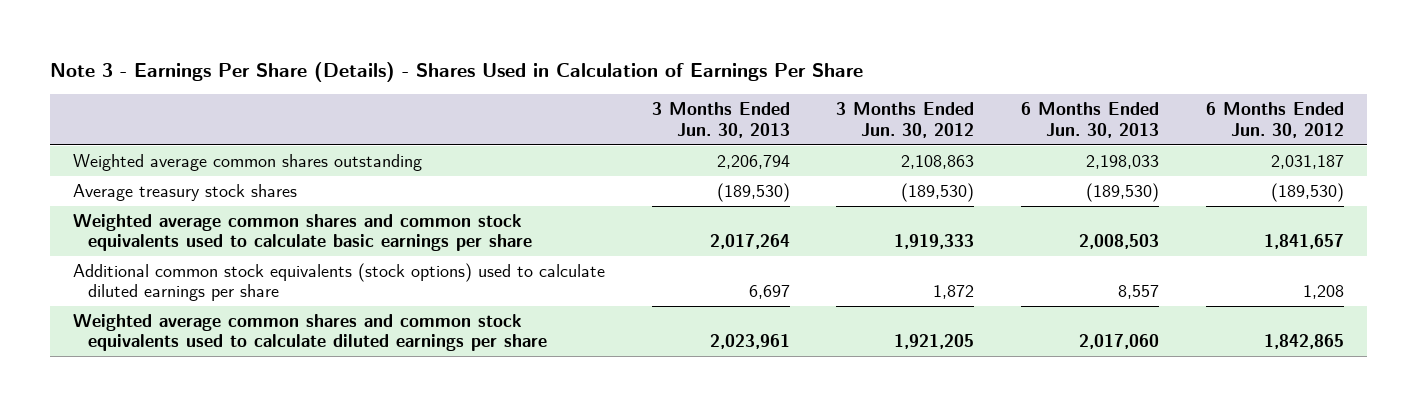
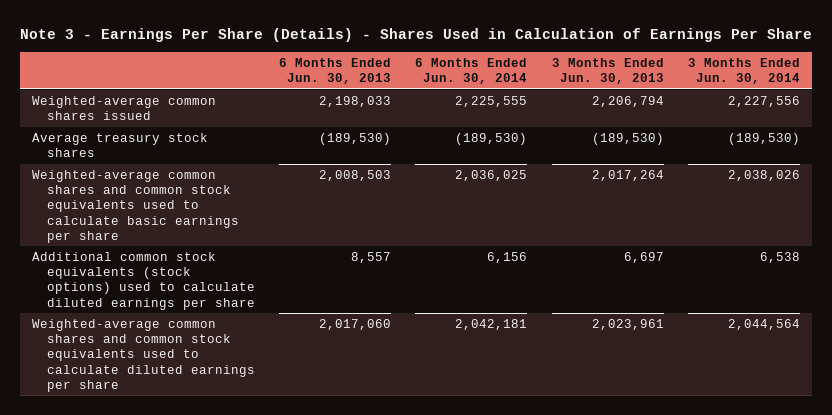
- | 3 Months Ended Jun. 30, 2013 | 3 Months Ended Jun. 30, 2012 | 6 Months Ended Jun. 30, 2013 | 6 Months Ended Jun. 30, 2012
+ | 6 Months Ended Jun. 30, 2013 | 6 Months Ended Jun. 30, 2014 | 3 Months Ended Jun. 30, 2013 | 3 Months Ended Jun. 30, 2014
- Weighted average common shares outstanding | 2,206,794 | 2,108,863 | 2,198,033 | 2,031,187
+ Weighted-average common shares issued | 2,198,033 | 2,225,555 | 2,206,794 | 2,227,556
- Weighted average common shares and common stock equivalents used to calculate basic earnings per share | 2,017,264 | 1,919,333 | 2,008,503 | 1,841,657
+ Weighted-average common shares and common stock equivalents used to calculate basic earnings per share | 2,008,503 | 2,036,025 | 2,017,264 | 2,038,026
- Weighted average common shares and common stock equivalents used to calculate diluted earnings per share | 2,023,961 | 1,921,205 | 2,017,060 | 1,842,865
+ Weighted-average common shares and common stock equivalents used to calculate diluted earnings per share | 2,017,060 | 2,042,181 | 2,023,961 | 2,044,564

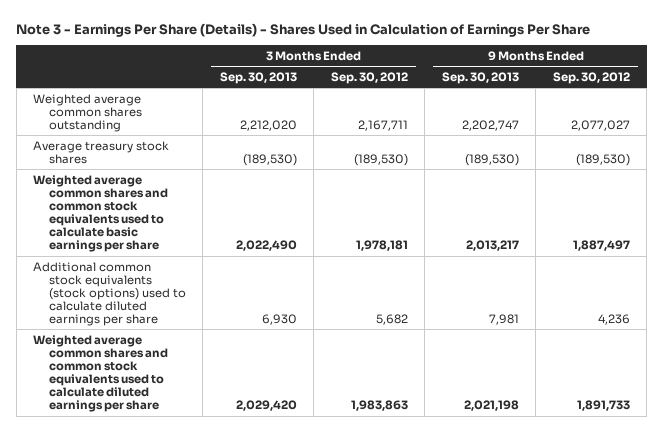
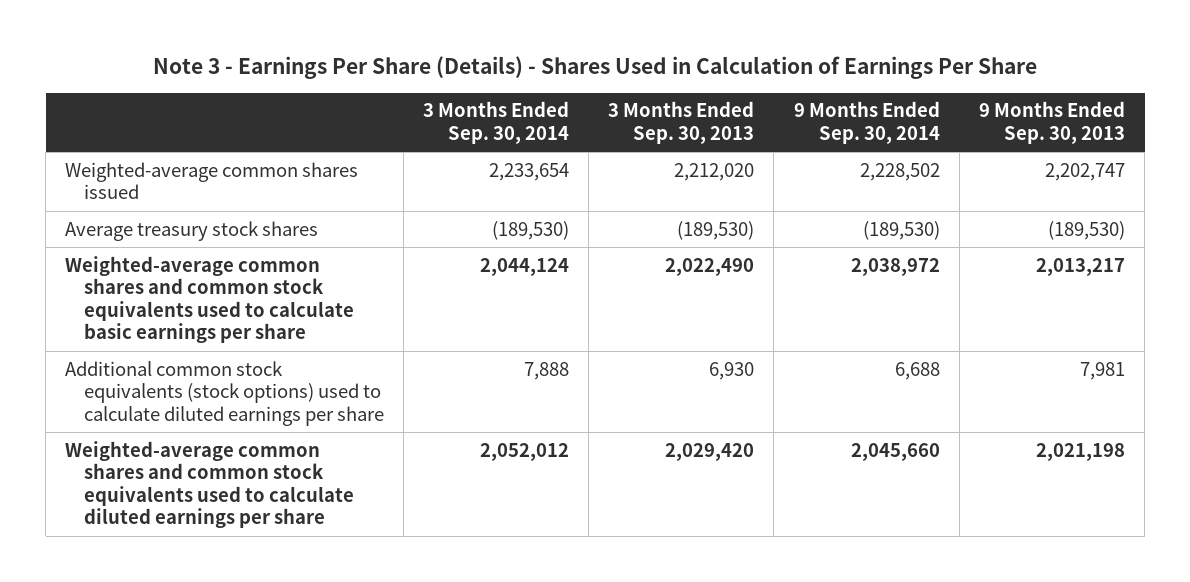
- | 3 Months Ended Sep. 30, 2013 | 3 Months Ended Sep. 30, 2012 | 9 Months Ended Sep. 30, 2013 | 9 Months Ended Sep. 30, 2012
+ | 3 Months Ended Sep. 30, 2014 | 3 Months Ended Sep. 30, 2013 | 9 Months Ended Sep. 30, 2014 | 9 Months Ended Sep. 30, 2013
- Weighted average common shares outstanding | 2,212,020 | 2,167,711 | 2,202,747 | 2,077,027
+ Weighted-average common shares issued | 2,233,654 | 2,212,020 | 2,228,502 | 2,202,747
- Weighted average common shares and common stock equivalents used to calculate basic earnings per share | 2,022,490 | 1,978,181 | 2,013,217 | 1,887,497
+ Weighted-average common shares and common stock equivalents used to calculate basic earnings per share | 2,044,124 | 2,022,490 | 2,038,972 | 2,013,217
- Weighted average common shares and common stock equivalents used to calculate diluted earnings per share | 2,029,420 | 1,983,863 | 2,021,198 | 1,891,733
+ Weighted-average common shares and common stock equivalents used to calculate diluted earnings per share | 2,052,012 | 2,029,420 | 2,045,660 | 2,021,198

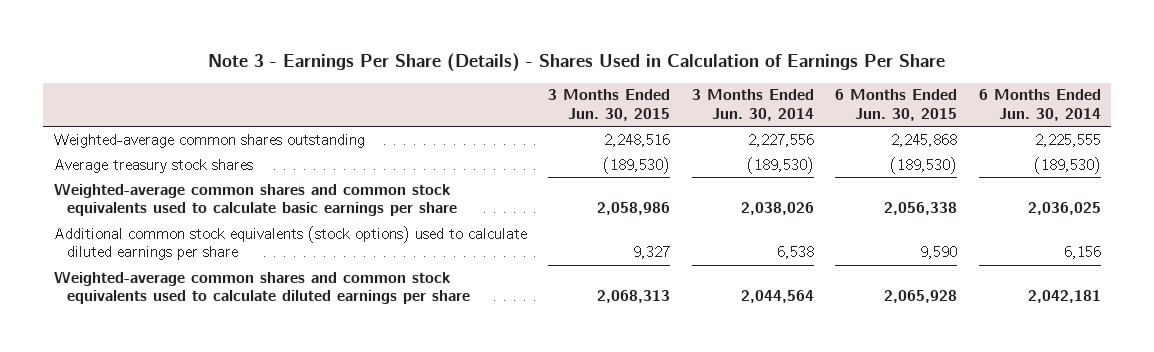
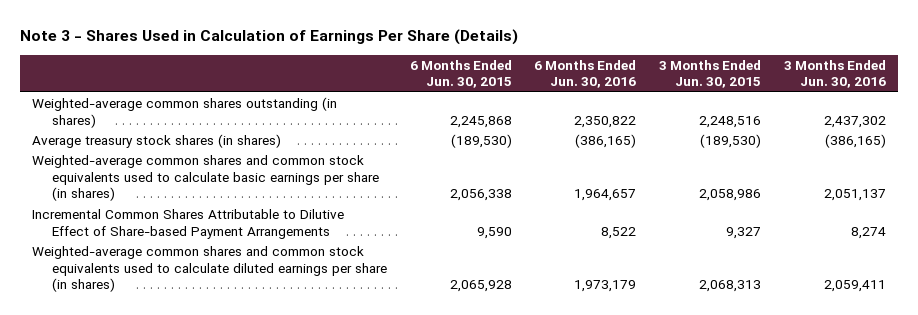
- Note 3 - Earnings Per Share (Details) - Shares Used in Calculation of Earnings Per Share
+ Note 3 - Shares Used in Calculation of Earnings Per Share (Details)
- | 3 Months Ended Jun. 30, 2015 | 3 Months Ended Jun. 30, 2014 | 6 Months Ended Jun. 30, 2015 | 6 Months Ended Jun. 30, 2014
+ | 6 Months Ended Jun. 30, 2015 | 6 Months Ended Jun. 30, 2016 | 3 Months Ended Jun. 30, 2015 | 3 Months Ended Jun. 30, 2016
- Weighted-average common shares outstanding | 2,248,516 | 2,227,556 | 2,245,868 | 2,225,555
- Average treasury stock shares | (189,530) | (189,530) | (189,530) | (189,530)
- Weighted-average common shares and common stock equivalents used to calculate basic earnings per share | 2,058,986 | 2,038,026 | 2,056,338 | 2,036,025
- Additional common stock equivalents (stock options) used to calculate diluted earnings per share | 9,327 | 6,538 | 9,590 | 6,156
- Weighted-average common shares and common stock equivalents used to calculate diluted earnings per share | 2,068,313 | 2,044,564 | 2,065,928 | 2,042,181
+ Weighted-average common shares outstanding (in shares) | 2,245,868 | 2,350,822 | 2,248,516 | 2,437,302
+ Average treasury stock shares (in shares) | (189,530) | (386,165) | (189,530) | (386,165)
+ Weighted-average common shares and common stock equivalents used to calculate basic earnings per share (in shares) | 2,056,338 | 1,964,657 | 2,058,986 | 2,051,137
+ Incremental Common Shares Attributable to Dilutive Effect of Share-based Payment Arrangements | 9,590 | 8,522 | 9,327 | 8,274
+ Weighted-average common shares and common stock equivalents used to calculate diluted earnings per share (in shares) | 2,065,928 | 1,973,179 | 2,068,313 | 2,059,411

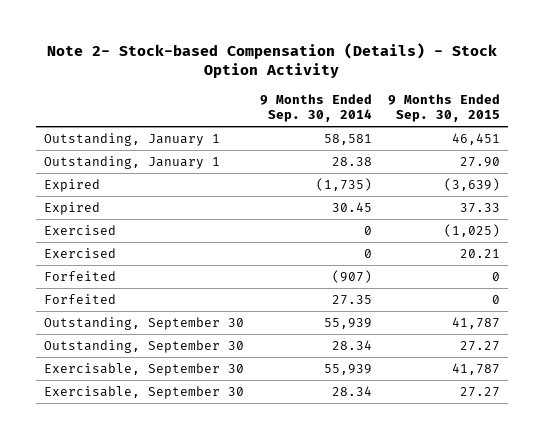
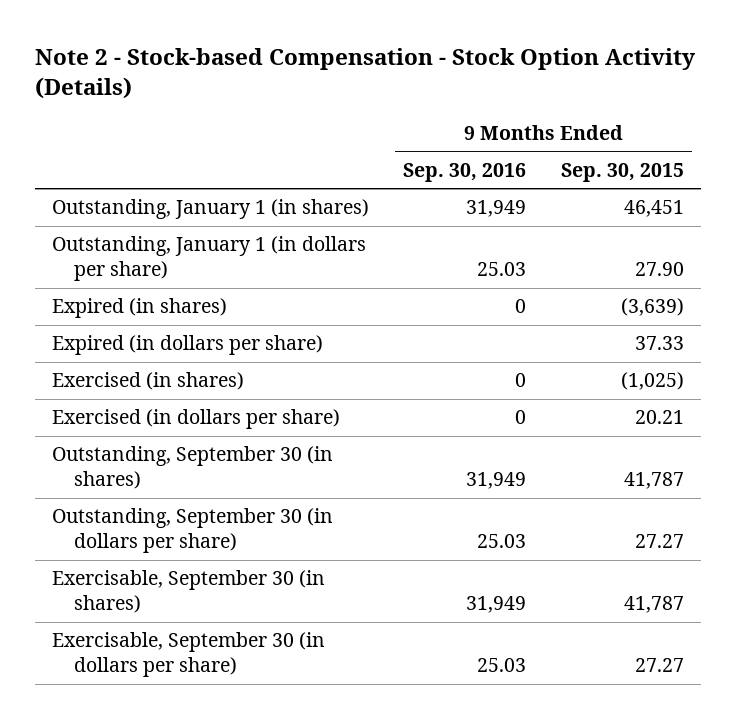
- Note 2- Stock-based Compensation (Details) - Stock Option Activity
+ Note 2 - Stock-based Compensation - Stock Option Activity (Details)
- | 9 Months Ended Sep. 30, 2014 | 9 Months Ended Sep. 30, 2015
+ | 9 Months Ended Sep. 30, 2016 | 9 Months Ended Sep. 30, 2015
- Outstanding, January 1 | 58,581 | 46,451
- Outstanding, January 1 | 28.38 | 27.90
- Expired | (1,735) | (3,639)
- Expired | 30.45 | 37.33
- Exercised | 0 | (1,025)
- Exercised | 0 | 20.21
- Forfeited | (907) | 0
- Forfeited | 27.35 | 0
- Outstanding, September 30 | 55,939 | 41,787
- Outstanding, September 30 | 28.34 | 27.27
- Exercisable, September 30 | 55,939 | 41,787
- Exercisable, September 30 | 28.34 | 27.27
+ Outstanding, January 1 (in shares) | 31,949 | 46,451
+ Outstanding, January 1 (in dollars per share) | 25.03 | 27.90
+ Expired (in shares) | 0 | (3,639)
+ Expired (in dollars per share) | | 37.33
+ Exercised (in shares) | 0 | (1,025)
+ Exercised (in dollars per share) | 0 | 20.21
+ Outstanding, September 30 (in shares) | 31,949 | 41,787
+ Outstanding, September 30 (in dollars per share) | 25.03 | 27.27
+ Exercisable, September 30 (in shares) | 31,949 | 41,787
+ Exercisable, September 30 (in dollars per share) | 25.03 | 27.27

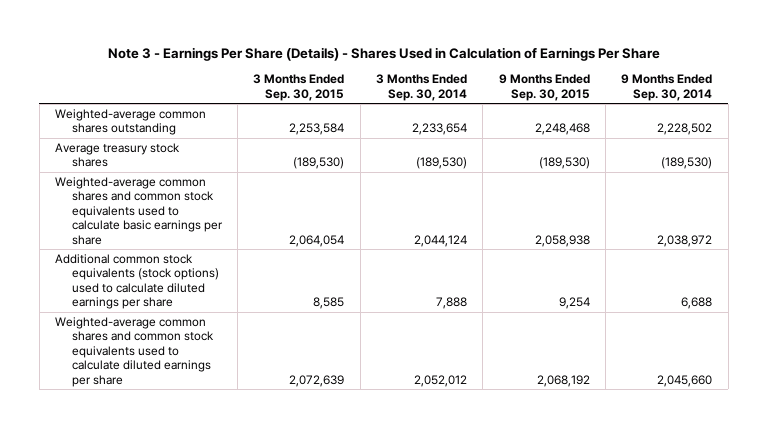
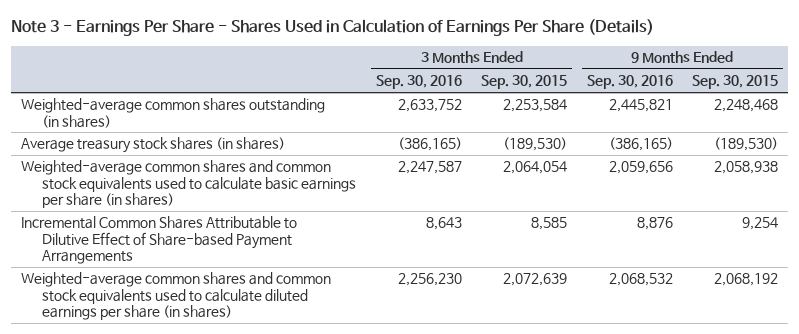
- Note 3 - Earnings Per Share (Details) - Shares Used in Calculation of Earnings Per Share
+ Note 3 - Earnings Per Share - Shares Used in Calculation of Earnings Per Share (Details)
- | 3 Months Ended Sep. 30, 2015 | 3 Months Ended Sep. 30, 2014 | 9 Months Ended Sep. 30, 2015 | 9 Months Ended Sep. 30, 2014
+ | 3 Months Ended Sep. 30, 2016 | 3 Months Ended Sep. 30, 2015 | 9 Months Ended Sep. 30, 2016 | 9 Months Ended Sep. 30, 2015
- Weighted-average common shares outstanding | 2,253,584 | 2,233,654 | 2,248,468 | 2,228,502
- Average treasury stock shares | (189,530) | (189,530) | (189,530) | (189,530)
- Weighted-average common shares and common stock equivalents used to calculate basic earnings per share | 2,064,054 | 2,044,124 | 2,058,938 | 2,038,972
- Additional common stock equivalents (stock options) used to calculate diluted earnings per share | 8,585 | 7,888 | 9,254 | 6,688
- Weighted-average common shares and common stock equivalents used to calculate diluted earnings per share | 2,072,639 | 2,052,012 | 2,068,192 | 2,045,660
+ Weighted-average common shares outstanding (in shares) | 2,633,752 | 2,253,584 | 2,445,821 | 2,248,468
+ Average treasury stock shares (in shares) | (386,165) | (189,530) | (386,165) | (189,530)
+ Weighted-average common shares and common stock equivalents used to calculate basic earnings per share (in shares) | 2,247,587 | 2,064,054 | 2,059,656 | 2,058,938
+ Incremental Common Shares Attributable to Dilutive Effect of Share-based Payment Arrangements | 8,643 | 8,585 | 8,876 | 9,254
+ Weighted-average common shares and common stock equivalents used to calculate diluted earnings per share (in shares) | 2,256,230 | 2,072,639 | 2,068,532 | 2,068,192

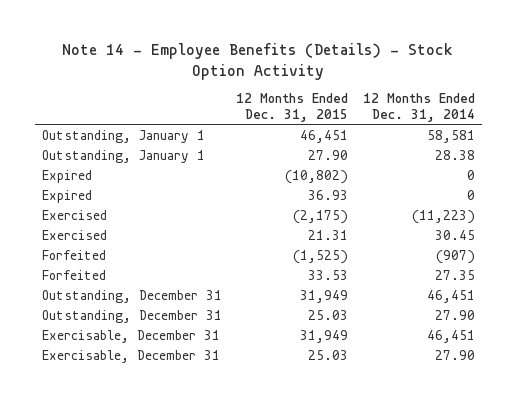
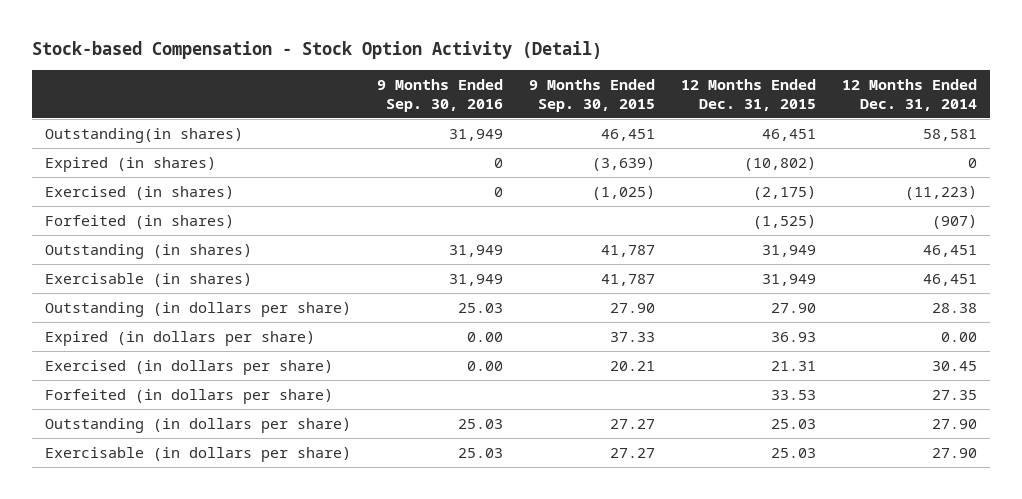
- Note 14 - Employee Benefits (Details) - Stock Option Activity
+ Stock-based Compensation - Stock Option Activity (Detail)
- | 12 Months Ended Dec. 31, 2015 | 12 Months Ended Dec. 31, 2014
+ | 9 Months Ended Sep. 30, 2016 | 9 Months Ended Sep. 30, 2015 | 12 Months Ended Dec. 31, 2015 | 12 Months Ended Dec. 31, 2014
- Outstanding, January 1 | 46,451 | 58,581
- Outstanding, January 1 | 27.90 | 28.38
- Expired | (10,802) | 0
- Expired | 36.93 | 0
- Exercised | (2,175) | (11,223)
- Exercised | 21.31 | 30.45
- Forfeited | (1,525) | (907)
- Forfeited | 33.53 | 27.35
- Outstanding, December 31 | 31,949 | 46,451
- Outstanding, December 31 | 25.03 | 27.90
- Exercisable, December 31 | 31,949 | 46,451
- Exercisable, December 31 | 25.03 | 27.90
+ Outstanding(in shares) | 31,949 | 46,451 | 46,451 | 58,581
+ Expired (in shares) | 0 | (3,639) | (10,802) | 0
+ Exercised (in shares) | 0 | (1,025) | (2,175) | (11,223)
+ Forfeited (in shares) | | | (1,525) | (907)
+ Outstanding (in shares) | 31,949 | 41,787 | 31,949 | 46,451
+ Exercisable (in shares) | 31,949 | 41,787 | 31,949 | 46,451
+ Outstanding (in dollars per share) | 25.03 | 27.90 | 27.90 | 28.38
+ Expired (in dollars per share) | 0.00 | 37.33 | 36.93 | 0.00
+ Exercised (in dollars per share) | 0.00 | 20.21 | 21.31 | 30.45
+ Forfeited (in dollars per share) | | | 33.53 | 27.35
+ Outstanding (in dollars per share) | 25.03 | 27.27 | 25.03 | 27.90
+ Exercisable (in dollars per share) | 25.03 | 27.27 | 25.03 | 27.90

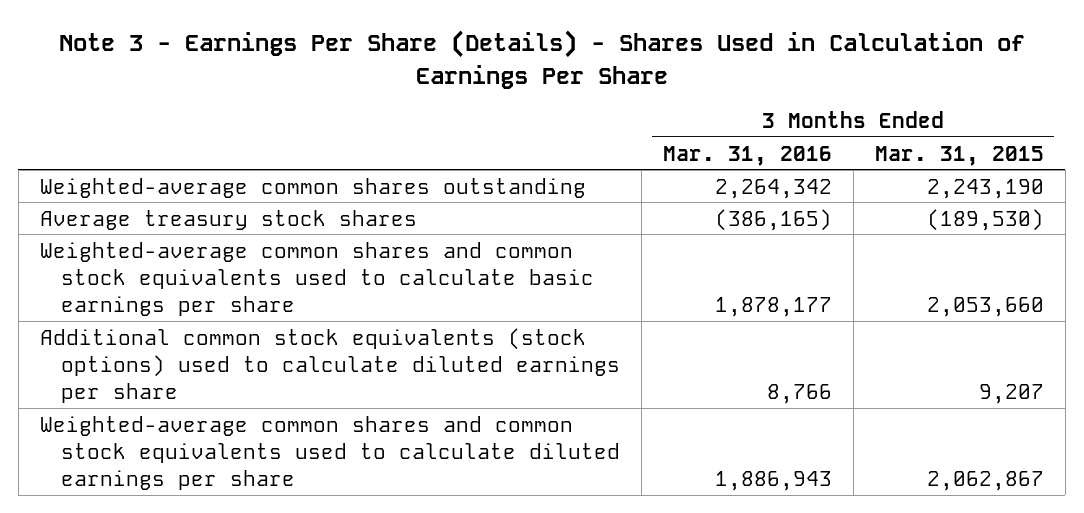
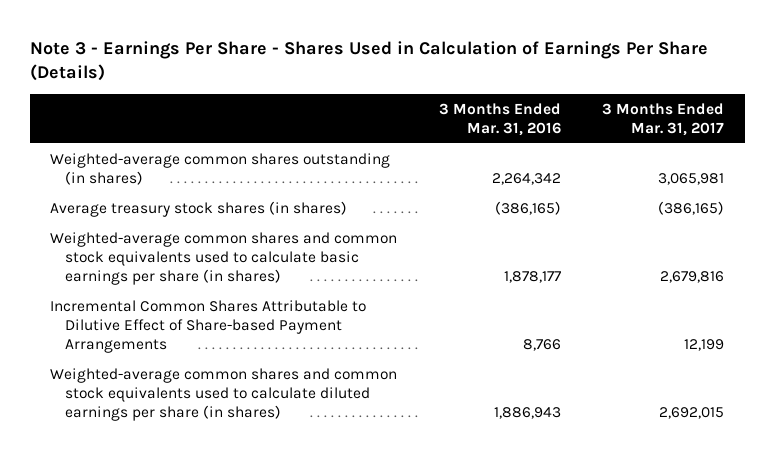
- Note 3 - Earnings Per Share (Details) - Shares Used in Calculation of Earnings Per Share
+ Note 3 - Earnings Per Share - Shares Used in Calculation of Earnings Per Share (Details)
- | 3 Months Ended Mar. 31, 2016 | 3 Months Ended Mar. 31, 2015
+ | 3 Months Ended Mar. 31, 2016 | 3 Months Ended Mar. 31, 2017
- Weighted-average common shares outstanding | 2,264,342 | 2,243,190
- Average treasury stock shares | (386,165) | (189,530)
- Weighted-average common shares and common stock equivalents used to calculate basic earnings per share | 1,878,177 | 2,053,660
- Additional common stock equivalents (stock options) used to calculate diluted earnings per share | 8,766 | 9,207
- Weighted-average common shares and common stock equivalents used to calculate diluted earnings per share | 1,886,943 | 2,062,867
+ Weighted-average common shares outstanding (in shares) | 2,264,342 | 3,065,981
+ Average treasury stock shares (in shares) | (386,165) | (386,165)
+ Weighted-average common shares and common stock equivalents used to calculate basic earnings per share (in shares) | 1,878,177 | 2,679,816
+ Incremental Common Shares Attributable to Dilutive Effect of Share-based Payment Arrangements | 8,766 | 12,199
+ Weighted-average common shares and common stock equivalents used to calculate diluted earnings per share (in shares) | 1,886,943 | 2,692,015

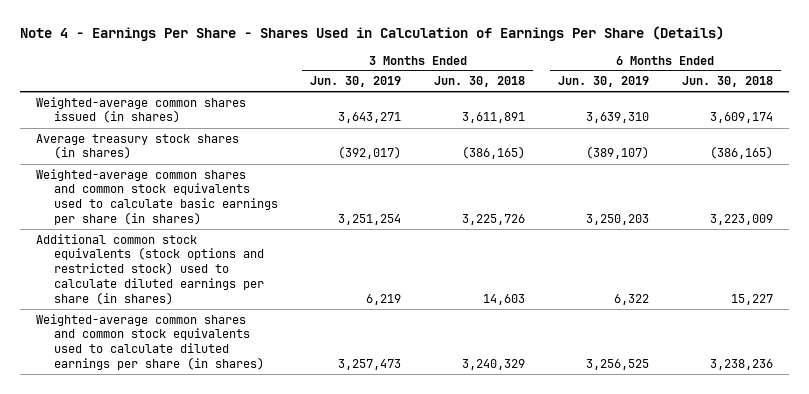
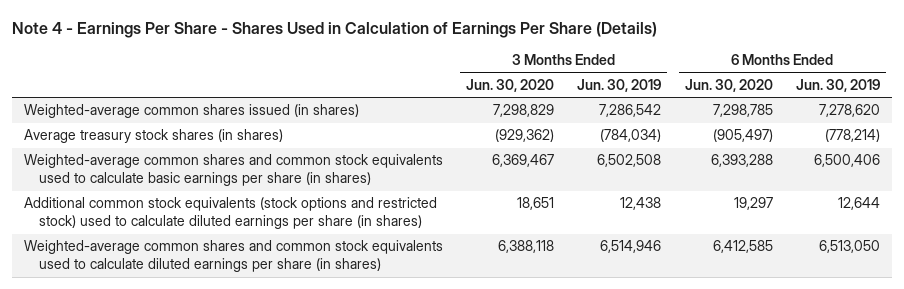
- | 3 Months Ended Jun. 30, 2019 | 3 Months Ended Jun. 30, 2018 | 6 Months Ended Jun. 30, 2019 | 6 Months Ended Jun. 30, 2018
+ | 3 Months Ended Jun. 30, 2020 | 3 Months Ended Jun. 30, 2019 | 6 Months Ended Jun. 30, 2020 | 6 Months Ended Jun. 30, 2019
- Weighted-average common shares issued (in shares) | 3,643,271 | 3,611,891 | 3,639,310 | 3,609,174
- Average treasury stock shares (in shares) | (392,017) | (386,165) | (389,107) | (386,165)
- Weighted-average common shares and common stock equivalents used to calculate basic earnings per share (in shares) | 3,251,254 | 3,225,726 | 3,250,203 | 3,223,009
- Additional common stock equivalents (stock options and restricted stock) used to calculate diluted earnings per share (in shares) | 6,219 | 14,603 | 6,322 | 15,227
- Weighted-average common shares and common stock equivalents used to calculate diluted earnings per share (in shares) | 3,257,473 | 3,240,329 | 3,256,525 | 3,238,236
+ Weighted-average common shares issued (in shares) | 7,298,829 | 7,286,542 | 7,298,785 | 7,278,620
+ Average treasury stock shares (in shares) | (929,362) | (784,034) | (905,497) | (778,214)
+ Weighted-average common shares and common stock equivalents used to calculate basic earnings per share (in shares) | 6,369,467 | 6,502,508 | 6,393,288 | 6,500,406
+ Additional common stock equivalents (stock options and restricted stock) used to calculate diluted earnings per share (in shares) | 18,651 | 12,438 | 19,297 | 12,644
+ Weighted-average common shares and common stock equivalents used to calculate diluted earnings per share (in shares) | 6,388,118 | 6,514,946 | 6,412,585 | 6,513,050

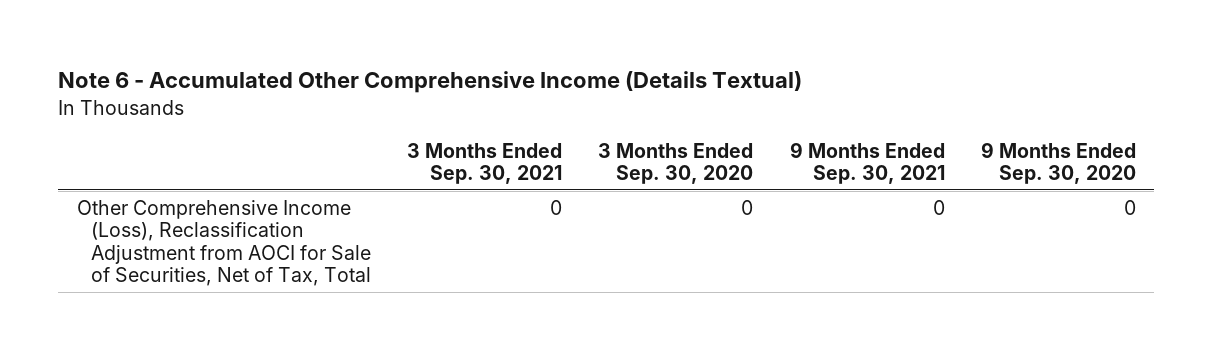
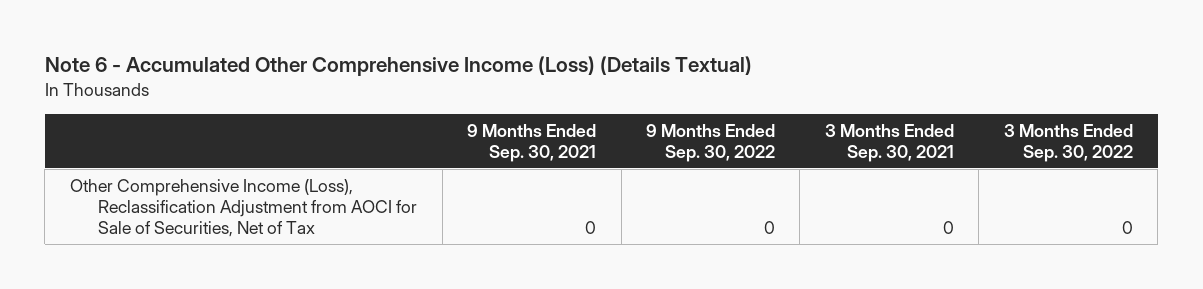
- Note 6 - Accumulated Other Comprehensive Income (Details Textual)
+ Note 6 - Accumulated Other Comprehensive Income (Loss) (Details Textual)
- | 3 Months Ended Sep. 30, 2021 | 3 Months Ended Sep. 30, 2020 | 9 Months Ended Sep. 30, 2021 | 9 Months Ended Sep. 30, 2020
+ | 9 Months Ended Sep. 30, 2021 | 9 Months Ended Sep. 30, 2022 | 3 Months Ended Sep. 30, 2021 | 3 Months Ended Sep. 30, 2022
- Other Comprehensive Income (Loss), Reclassification Adjustment from AOCI for Sale of Securities, Net of Tax, Total | 0 | 0 | 0 | 0
+ Other Comprehensive Income (Loss), Reclassification Adjustment from AOCI for Sale of Securities, Net of Tax | 0 | 0 | 0 | 0

